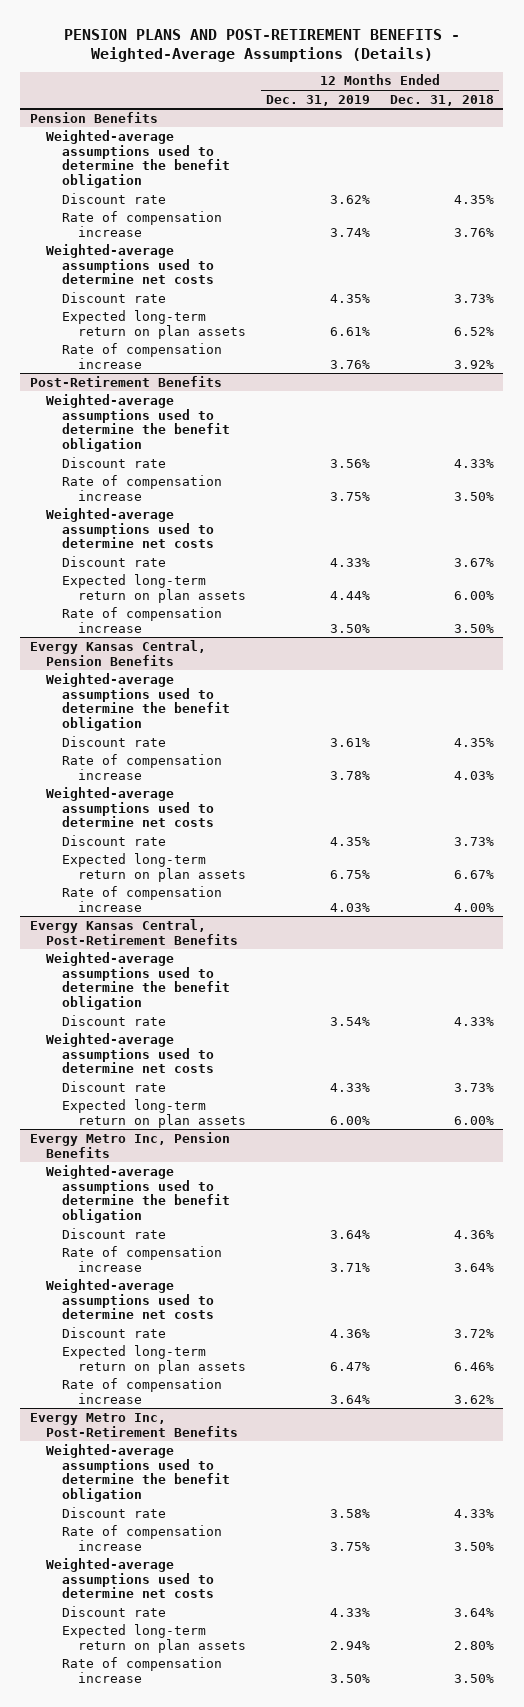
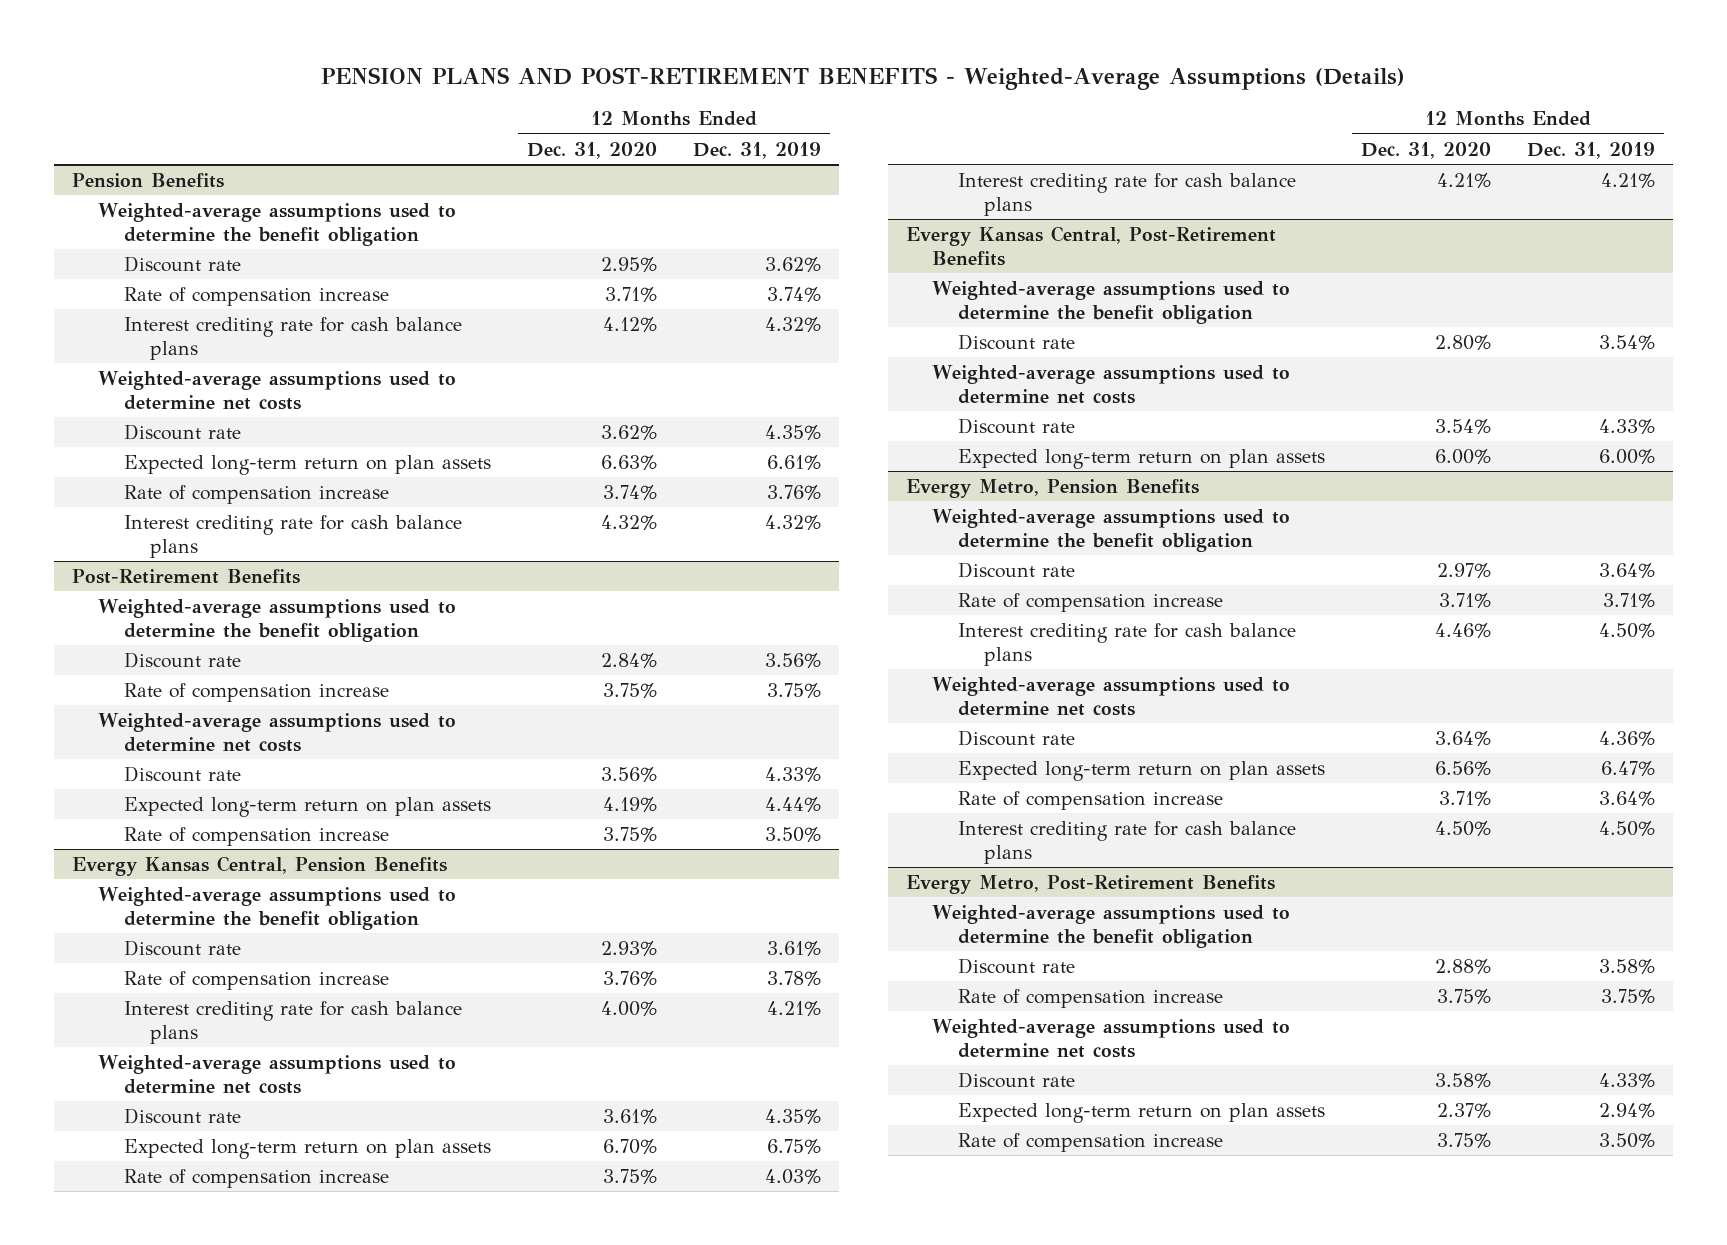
- | 12 Months Ended Dec. 31, 2019 | 12 Months Ended Dec. 31, 2018
+ | 12 Months Ended Dec. 31, 2020 | 12 Months Ended Dec. 31, 2019
@ Pension Benefits
+ Interest crediting rate for cash balance plans | 4.12% | 4.32%
+ Interest crediting rate for cash balance plans | 4.32% | 4.32%
@ Evergy Kansas Central, Pension Benefits
+ Interest crediting rate for cash balance plans | 4.00% | 4.21%
+ Interest crediting rate for cash balance plans | 4.21% | 4.21%
- Evergy Metro Inc, Pension Benefits
+ Evergy Metro, Pension Benefits
+ Interest crediting rate for cash balance plans | 4.46% | 4.50%
- Evergy Metro Inc, Post-Retirement Benefits
+ Interest crediting rate for cash balance plans | 4.50% | 4.50%
+ Evergy Metro, Post-Retirement Benefits

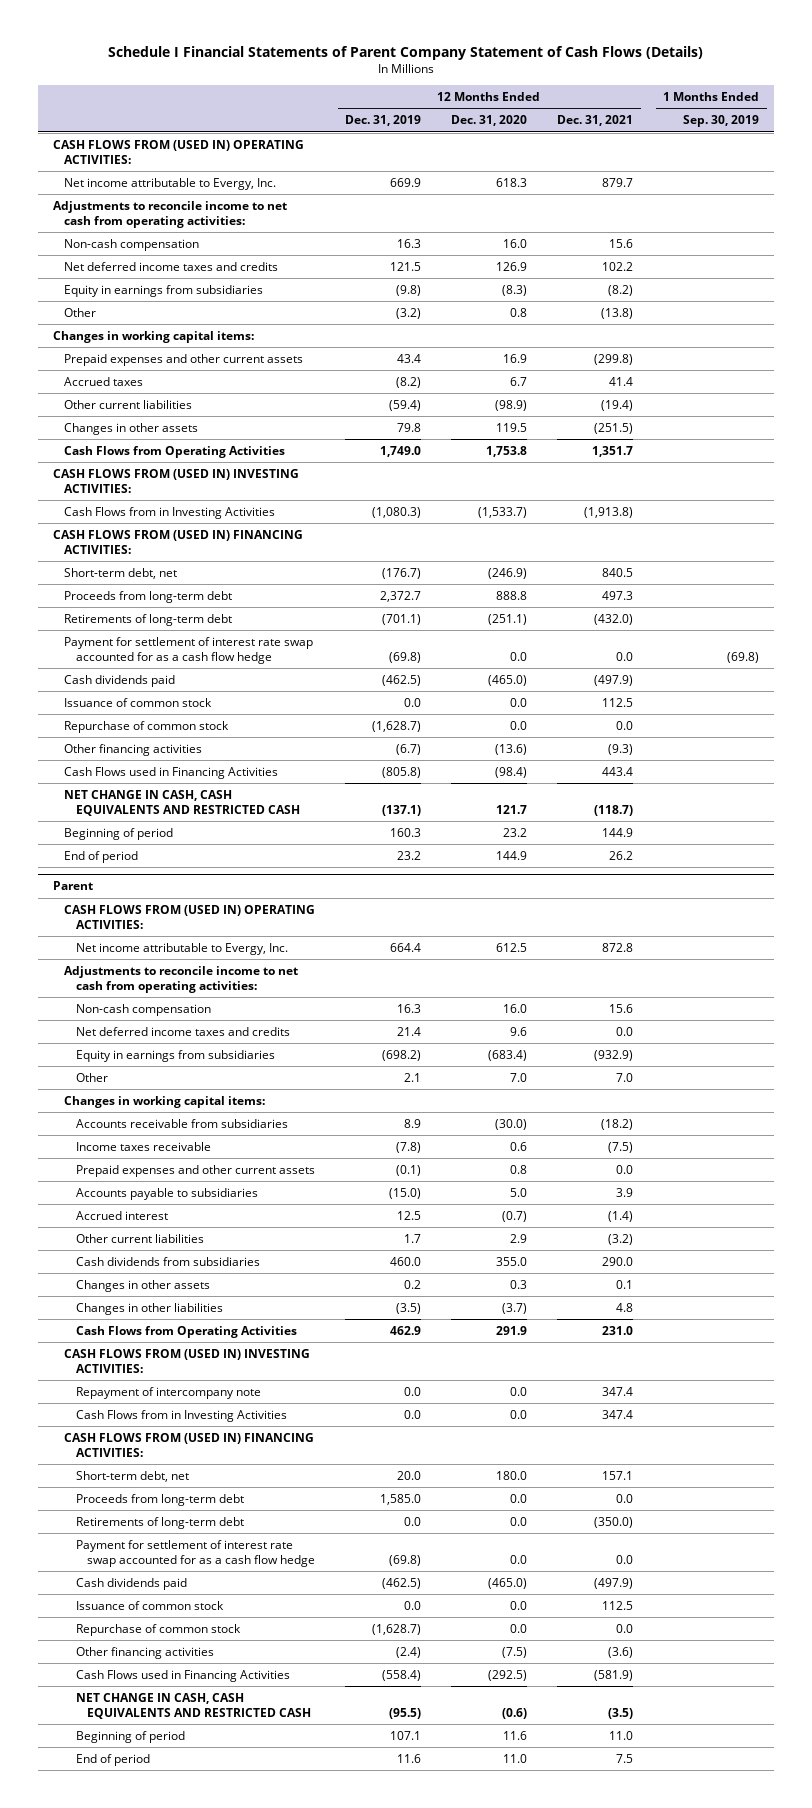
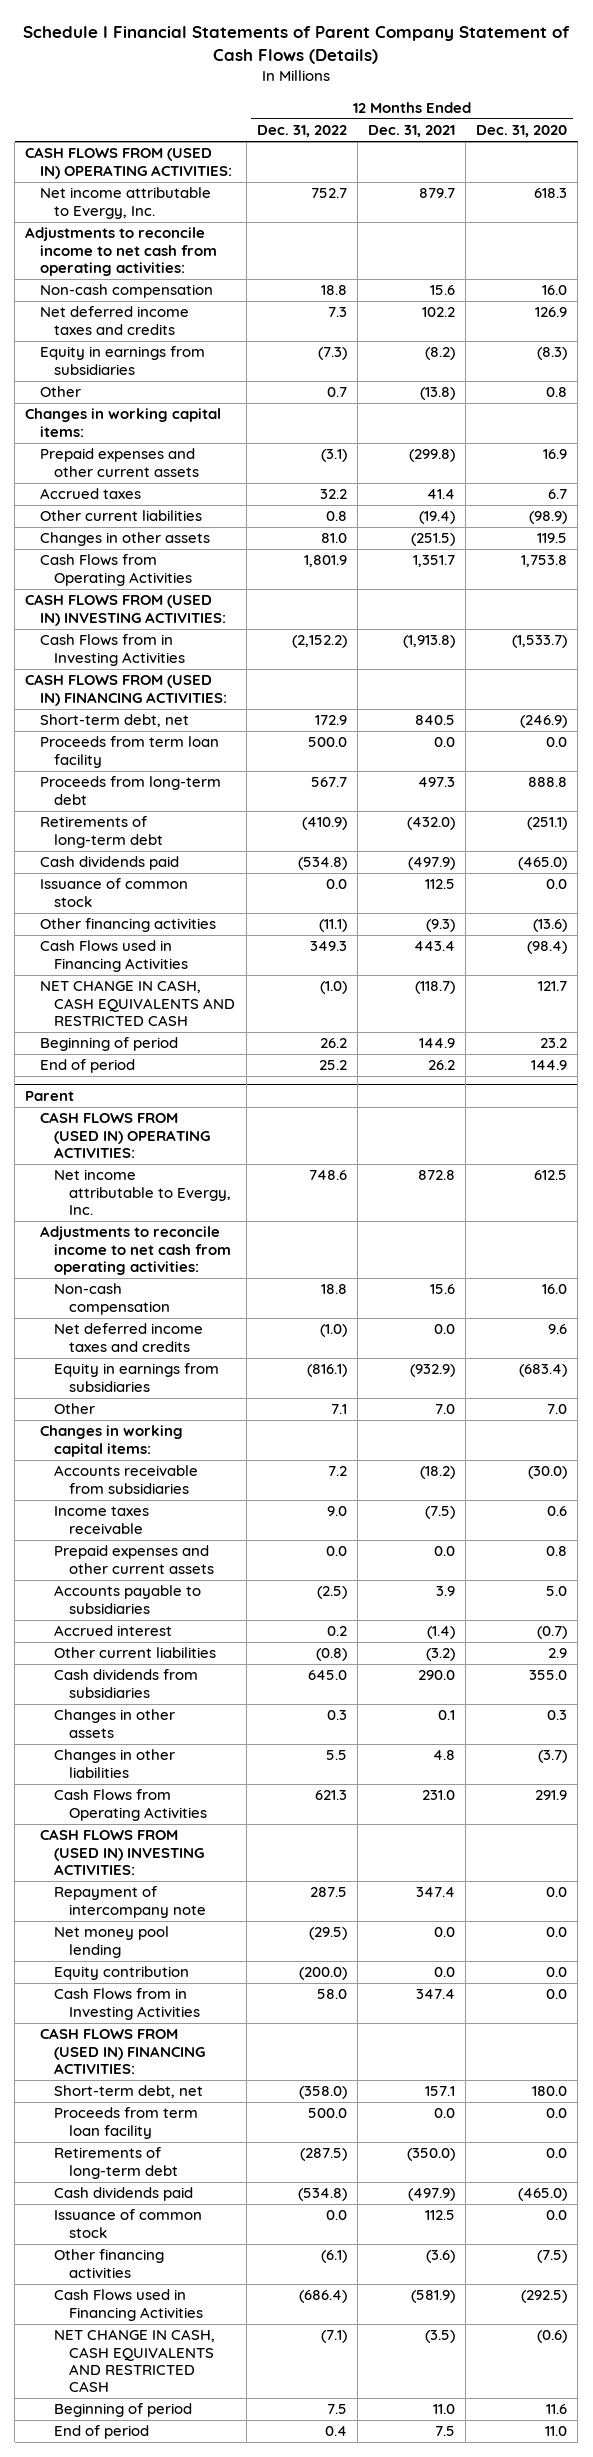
- | 12 Months Ended Dec. 31, 2019 | 12 Months Ended Dec. 31, 2020 | 12 Months Ended Dec. 31, 2021 | 1 Months Ended Sep. 30, 2019
+ | 12 Months Ended Dec. 31, 2022 | 12 Months Ended Dec. 31, 2021 | 12 Months Ended Dec. 31, 2020
+ Proceeds from term loan facility | 500.0 | 0.0 | 0.0
- Payment for settlement of interest rate swap accounted for as a cash flow hedge | (69.8) | 0.0 | 0.0 | (69.8)
- Repurchase of common stock | (1,628.7) | 0.0 | 0.0 |
@ Parent
+ Net money pool lending | (29.5) | 0.0 | 0.0
+ Equity contribution | (200.0) | 0.0 | 0.0
- Proceeds from long-term debt | 1,585.0 | 0.0 | 0.0 |
+ Proceeds from term loan facility | 500.0 | 0.0 | 0.0
- Payment for settlement of interest rate swap accounted for as a cash flow hedge | (69.8) | 0.0 | 0.0 |
- Repurchase of common stock | (1,628.7) | 0.0 | 0.0 |

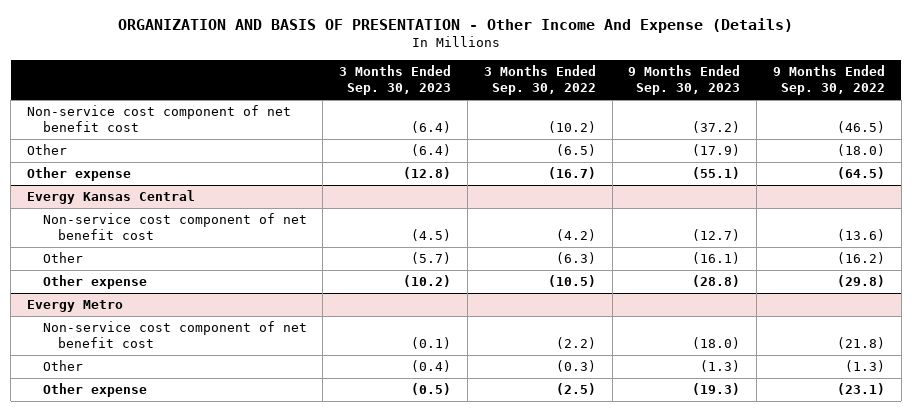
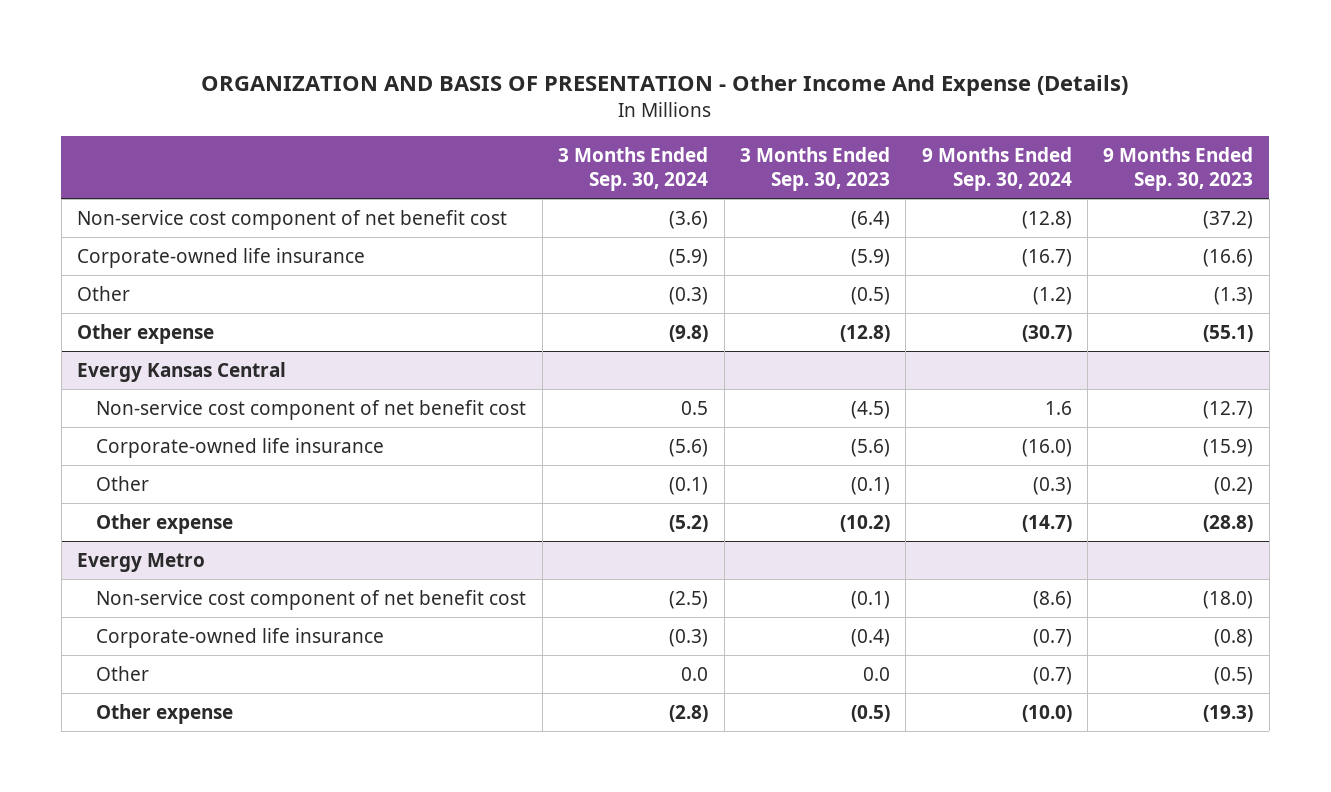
- | 3 Months Ended Sep. 30, 2023 | 3 Months Ended Sep. 30, 2022 | 9 Months Ended Sep. 30, 2023 | 9 Months Ended Sep. 30, 2022
+ | 3 Months Ended Sep. 30, 2024 | 3 Months Ended Sep. 30, 2023 | 9 Months Ended Sep. 30, 2024 | 9 Months Ended Sep. 30, 2023
- Other | (6.4) | (6.5) | (17.9) | (18.0)
+ Corporate-owned life insurance | (5.9) | (5.9) | (16.7) | (16.6)
+ Other | (0.3) | (0.5) | (1.2) | (1.3)
@ Evergy Kansas Central
- Other | (5.7) | (6.3) | (16.1) | (16.2)
+ Corporate-owned life insurance | (5.6) | (5.6) | (16.0) | (15.9)
+ Other | (0.1) | (0.1) | (0.3) | (0.2)
@ Evergy Metro
- Other | (0.4) | (0.3) | (1.3) | (1.3)
+ Corporate-owned life insurance | (0.3) | (0.4) | (0.7) | (0.8)
+ Other | 0.0 | 0.0 | (0.7) | (0.5)

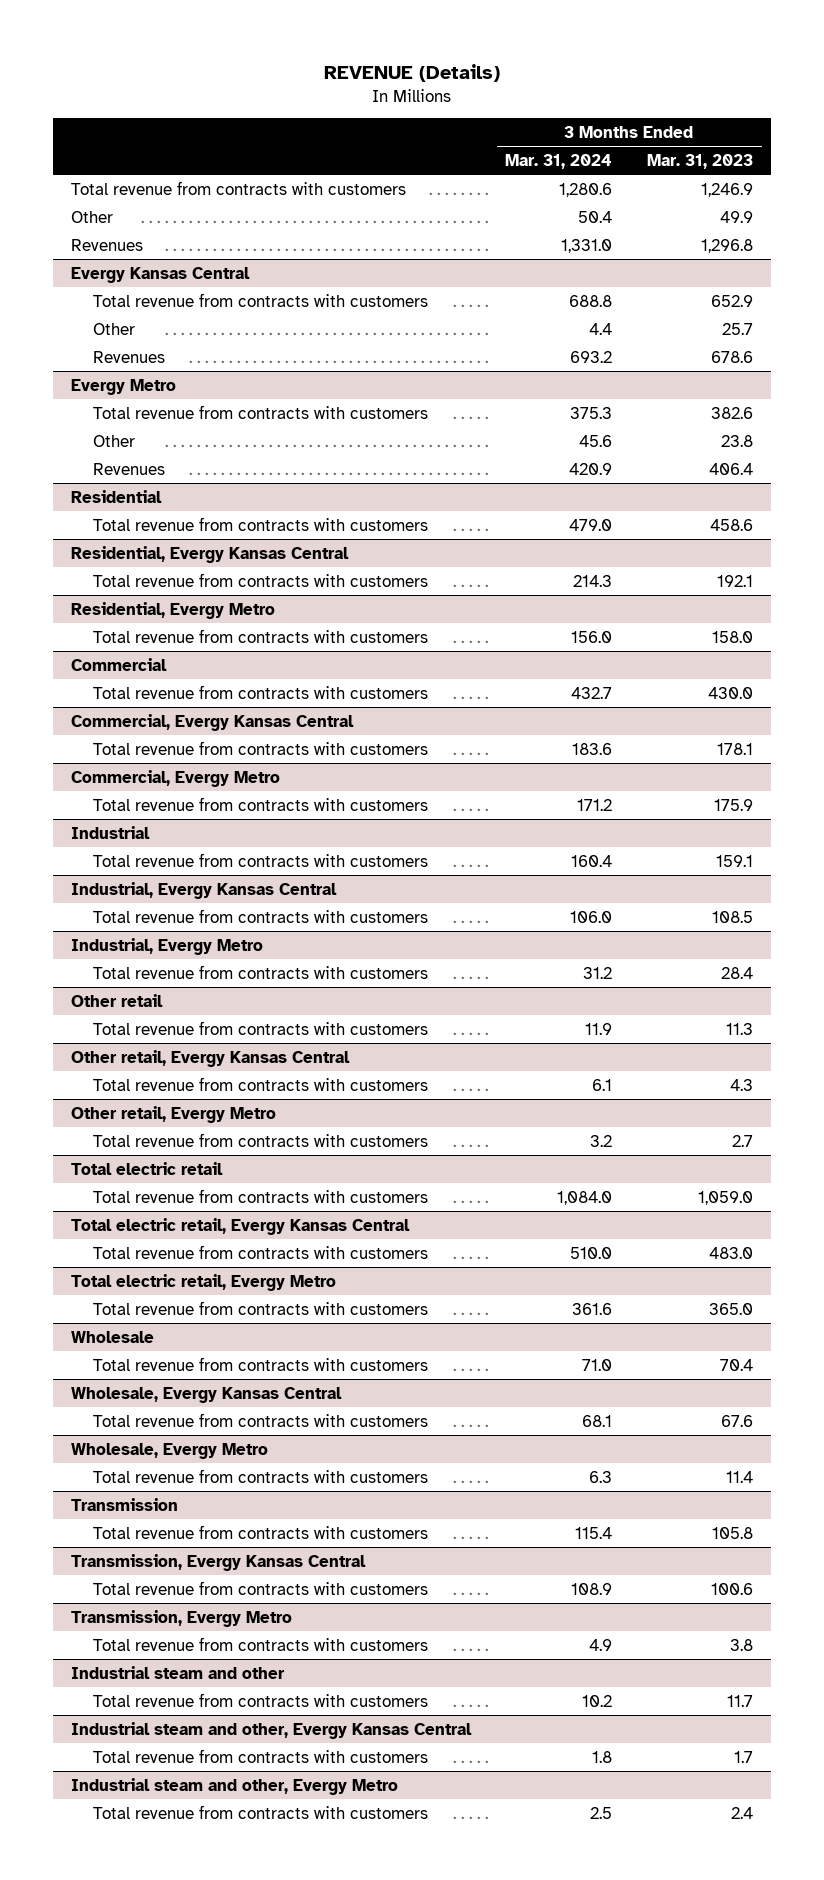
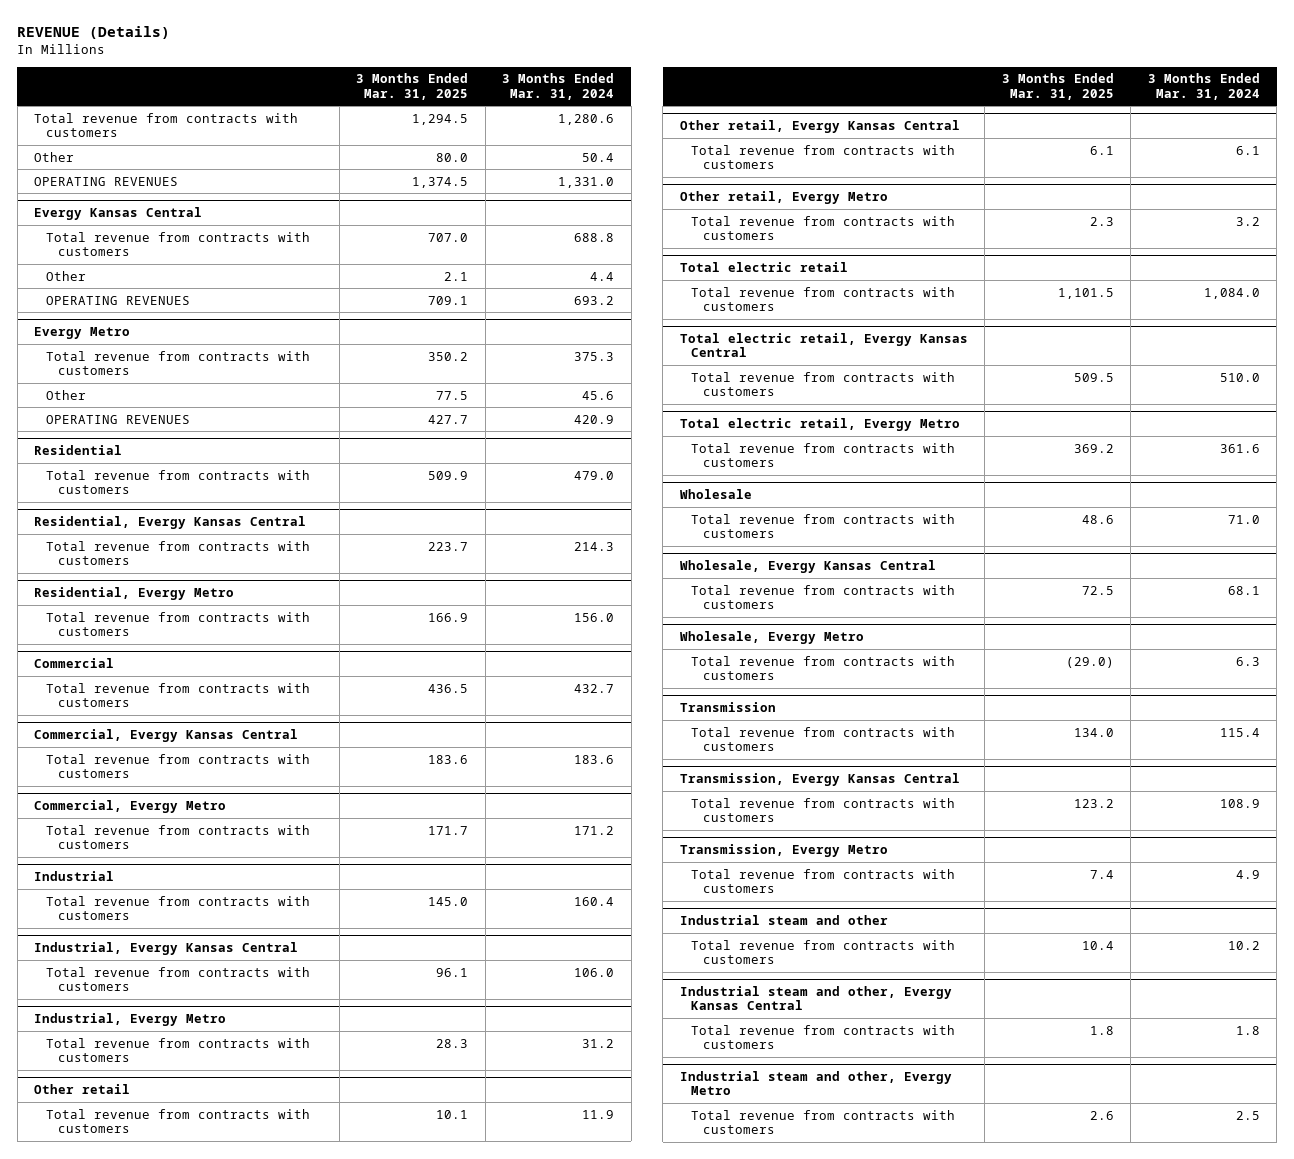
- | 3 Months Ended Mar. 31, 2024 | 3 Months Ended Mar. 31, 2023
+ | 3 Months Ended Mar. 31, 2025 | 3 Months Ended Mar. 31, 2024
- Revenues | 1,331.0 | 1,296.8
+ OPERATING REVENUES | 1,374.5 | 1,331.0
@ Evergy Kansas Central
- Revenues | 693.2 | 678.6
+ OPERATING REVENUES | 709.1 | 693.2
@ Evergy Metro
- Revenues | 420.9 | 406.4
+ OPERATING REVENUES | 427.7 | 420.9

